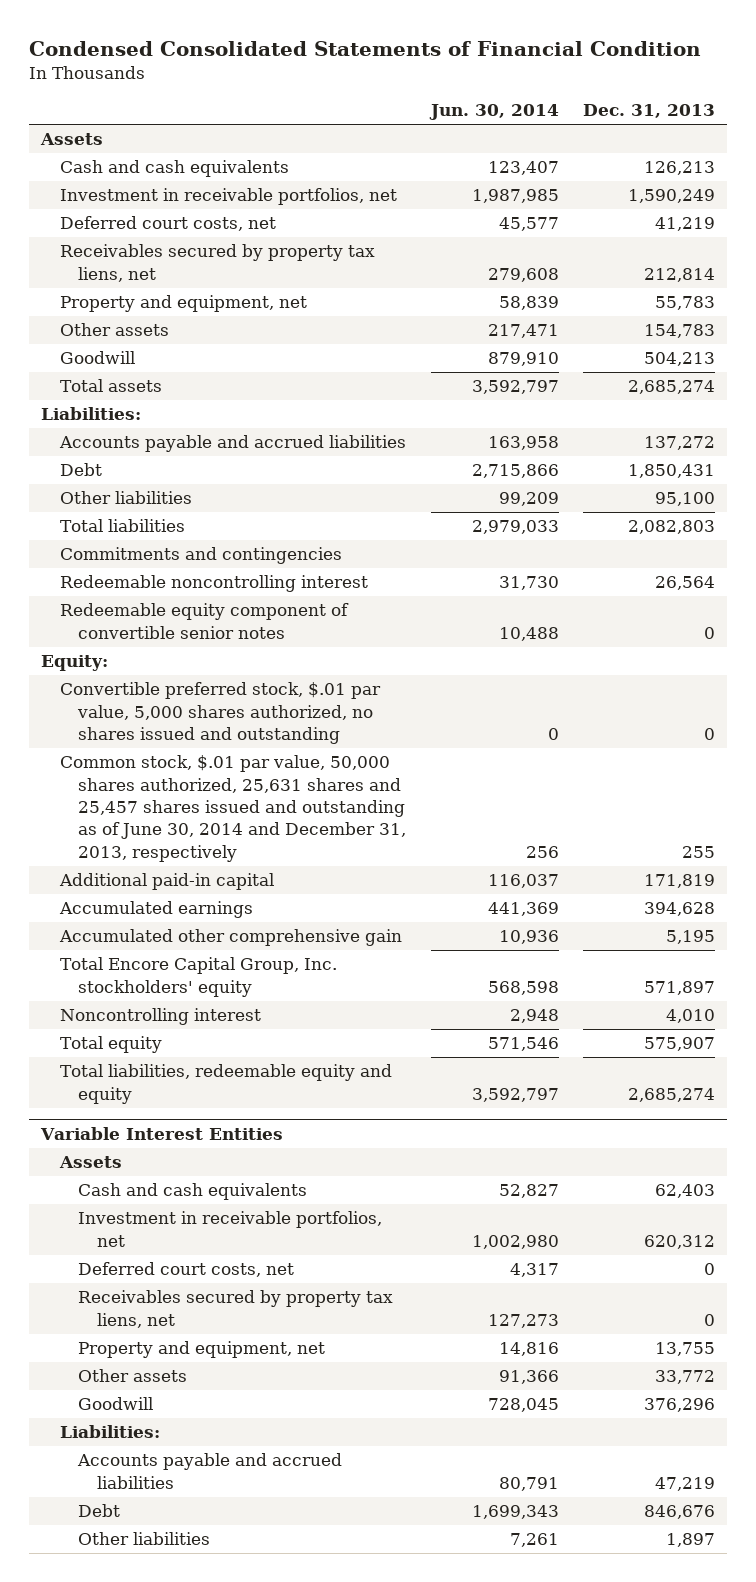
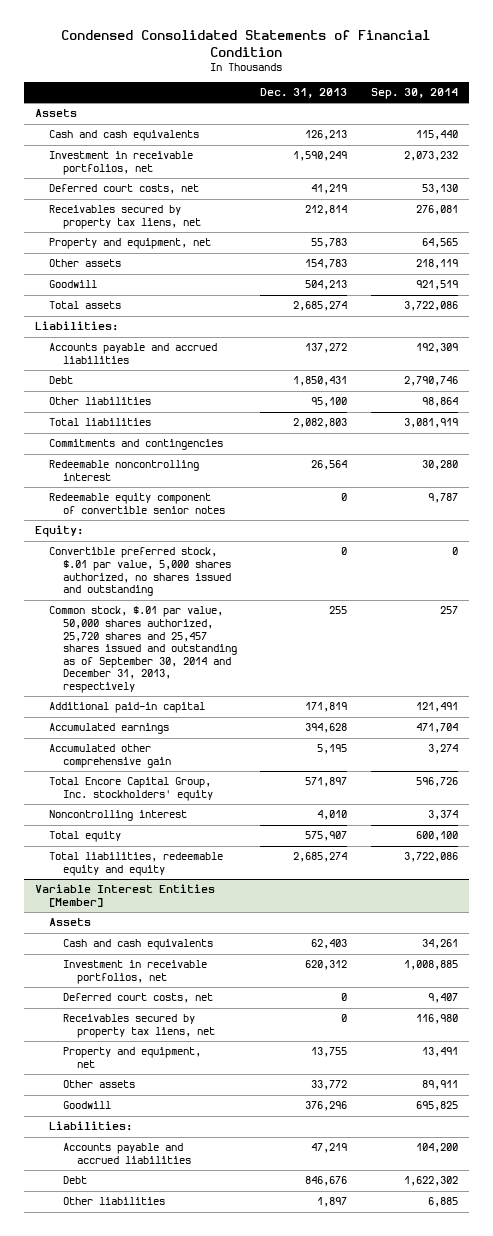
- | Jun. 30, 2014 | Dec. 31, 2013
+ | Dec. 31, 2013 | Sep. 30, 2014
- Common stock, $.01 par value, 50,000 shares authorized, 25,631 shares and 25,457 shares issued and outstanding as of June 30, 2014 and December 31, 2013, respectively | 256 | 255
+ Common stock, $.01 par value, 50,000 shares authorized, 25,720 shares and 25,457 shares issued and outstanding as of September 30, 2014 and December 31, 2013, respectively | 255 | 257
- Variable Interest Entities
+ Variable Interest Entities [Member]

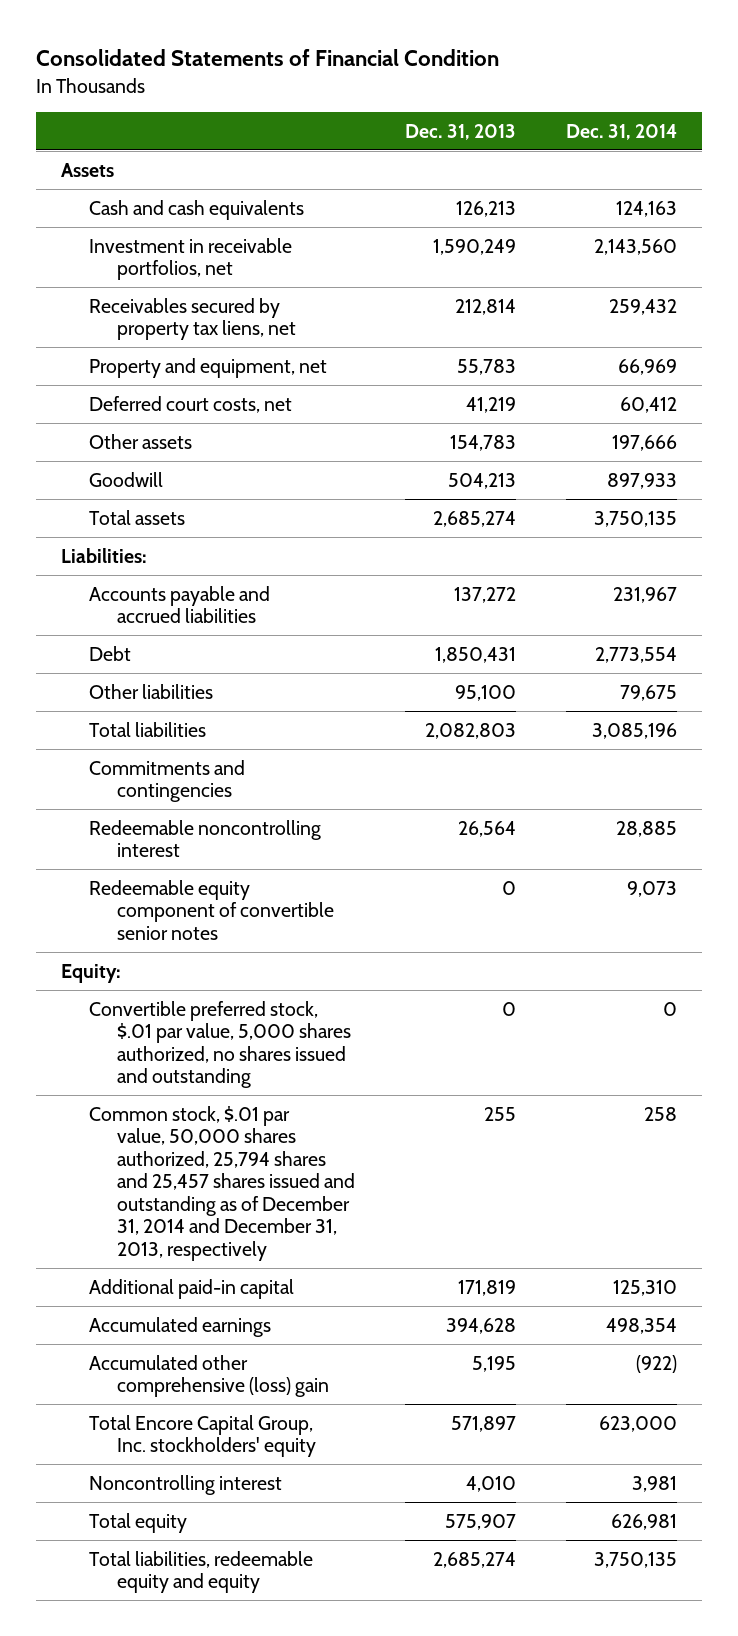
- Condensed Consolidated Statements of Financial Condition
+ Consolidated Statements of Financial Condition
- | Dec. 31, 2013 | Sep. 30, 2014
+ | Dec. 31, 2013 | Dec. 31, 2014
moved down: Deferred court costs, net | 41,219 | 60,412
- Common stock, $.01 par value, 50,000 shares authorized, 25,720 shares and 25,457 shares issued and outstanding as of September 30, 2014 and December 31, 2013, respectively | 255 | 257
+ Common stock, $.01 par value, 50,000 shares authorized, 25,794 shares and 25,457 shares issued and outstanding as of December 31, 2014 and December 31, 2013, respectively | 255 | 258
- Accumulated other comprehensive gain | 5,195 | 3,274
+ Accumulated other comprehensive (loss) gain | 5,195 | (922)
- Variable Interest Entities [Member]
- Assets
- Cash and cash equivalents | 62,403 | 34,261
- Investment in receivable portfolios, net | 620,312 | 1,008,885
- Deferred court costs, net | 0 | 9,407
- Receivables secured by property tax liens, net | 0 | 116,980
- Property and equipment, net | 13,755 | 13,491
- Other assets | 33,772 | 89,911
- Goodwill | 376,296 | 695,825
- Liabilities:
- Accounts payable and accrued liabilities | 47,219 | 104,200
- Debt | 846,676 | 1,622,302
- Other liabilities | 1,897 | 6,885

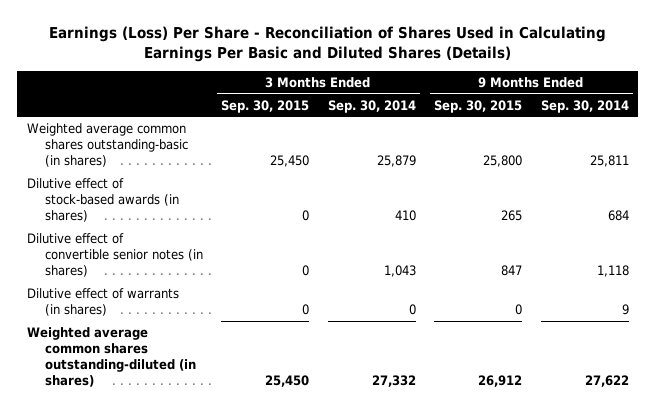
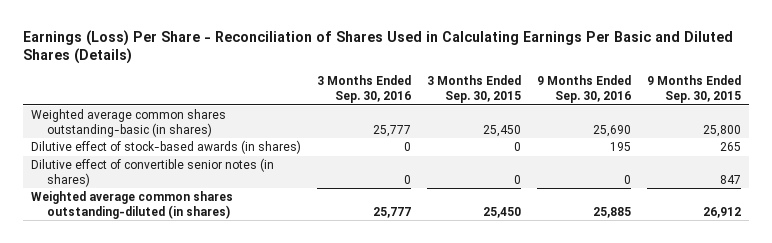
- | 3 Months Ended Sep. 30, 2015 | 3 Months Ended Sep. 30, 2014 | 9 Months Ended Sep. 30, 2015 | 9 Months Ended Sep. 30, 2014
+ | 3 Months Ended Sep. 30, 2016 | 3 Months Ended Sep. 30, 2015 | 9 Months Ended Sep. 30, 2016 | 9 Months Ended Sep. 30, 2015
- Dilutive effect of warrants (in shares) | 0 | 0 | 0 | 9

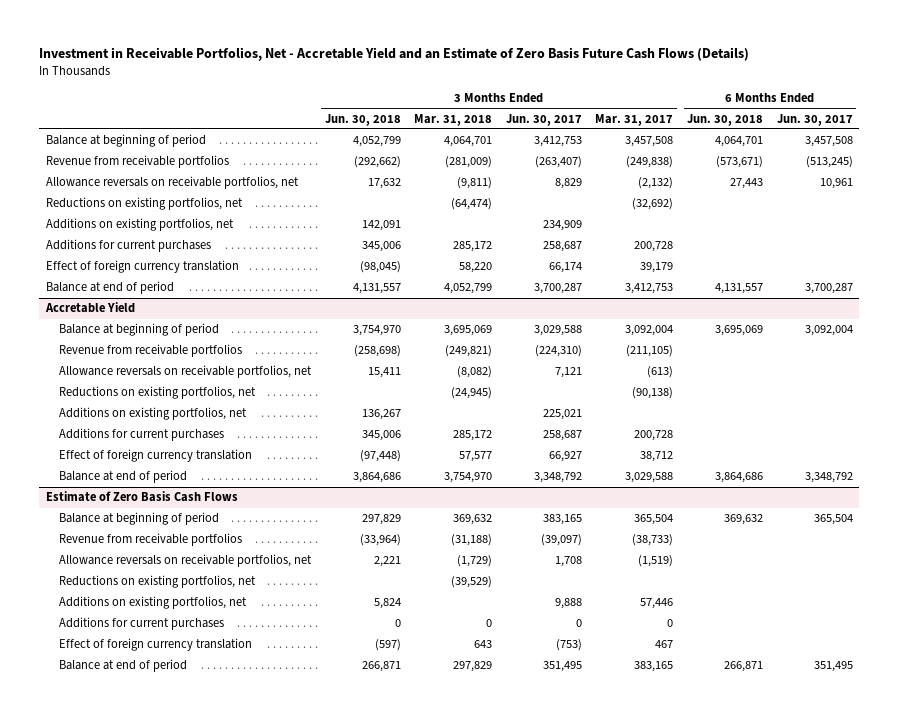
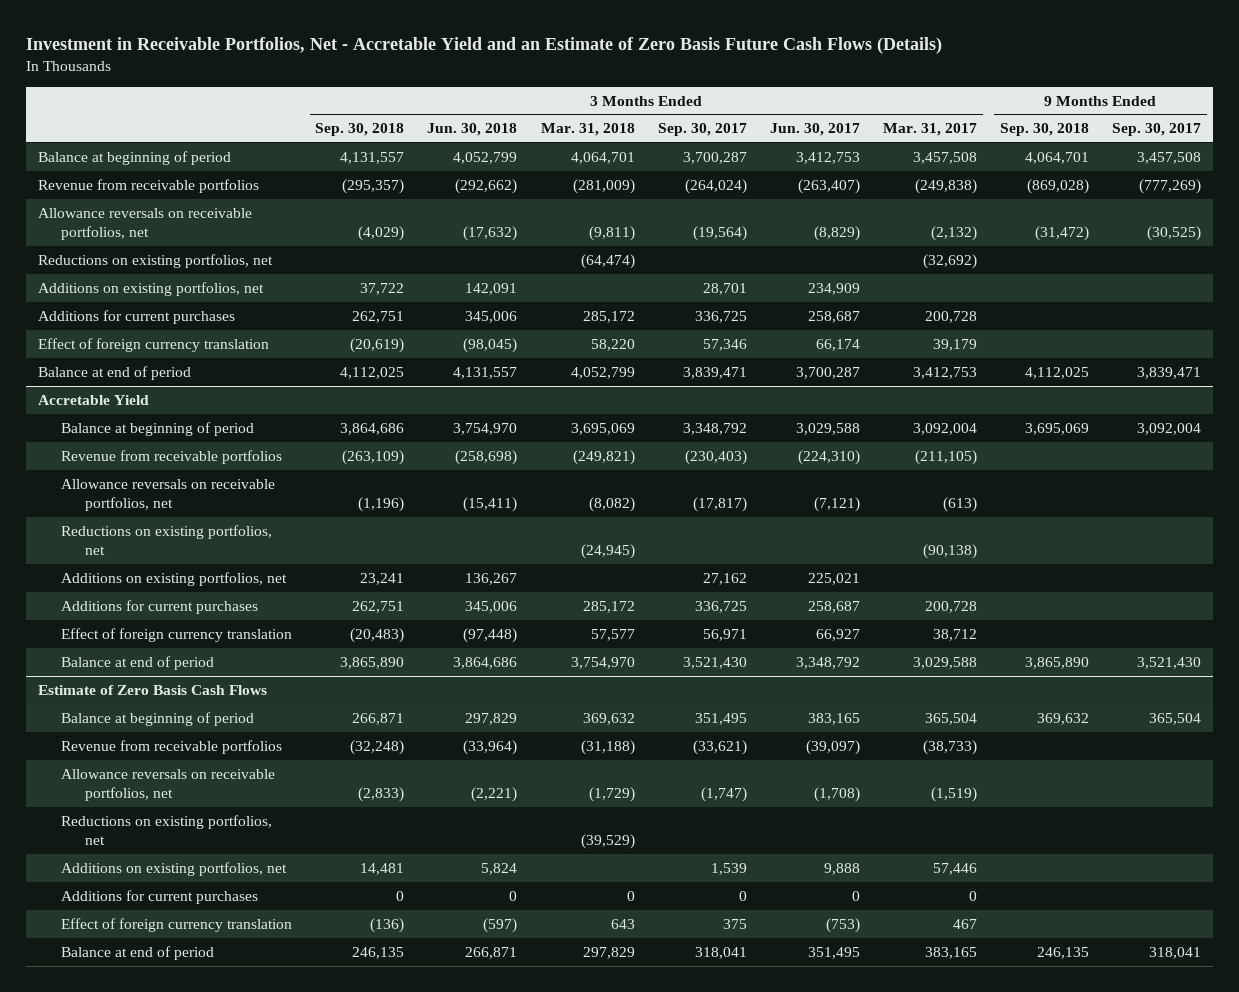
- | 3 Months Ended Jun. 30, 2018 | 3 Months Ended Mar. 31, 2018 | 3 Months Ended Jun. 30, 2017 | 3 Months Ended Mar. 31, 2017 | 6 Months Ended Jun. 30, 2018 | 6 Months Ended Jun. 30, 2017
+ | 3 Months Ended Sep. 30, 2018 | 3 Months Ended Jun. 30, 2018 | 3 Months Ended Mar. 31, 2018 | 3 Months Ended Sep. 30, 2017 | 3 Months Ended Jun. 30, 2017 | 3 Months Ended Mar. 31, 2017 | 9 Months Ended Sep. 30, 2018 | 9 Months Ended Sep. 30, 2017
- Allowance reversals on receivable portfolios, net | 17,632 | (9,811) | 8,829 | (2,132) | 27,443 | 10,961
+ Allowance reversals on receivable portfolios, net | (4,029) | (17,632) | (9,811) | (19,564) | (8,829) | (2,132) | (31,472) | (30,525)
@ Accretable Yield
- Allowance reversals on receivable portfolios, net | 15,411 | (8,082) | 7,121 | (613) | |
+ Allowance reversals on receivable portfolios, net | (1,196) | (15,411) | (8,082) | (17,817) | (7,121) | (613) | |
@ Estimate of Zero Basis Cash Flows
- Allowance reversals on receivable portfolios, net | 2,221 | (1,729) | 1,708 | (1,519) | |
+ Allowance reversals on receivable portfolios, net | (2,833) | (2,221) | (1,729) | (1,747) | (1,708) | (1,519) | |

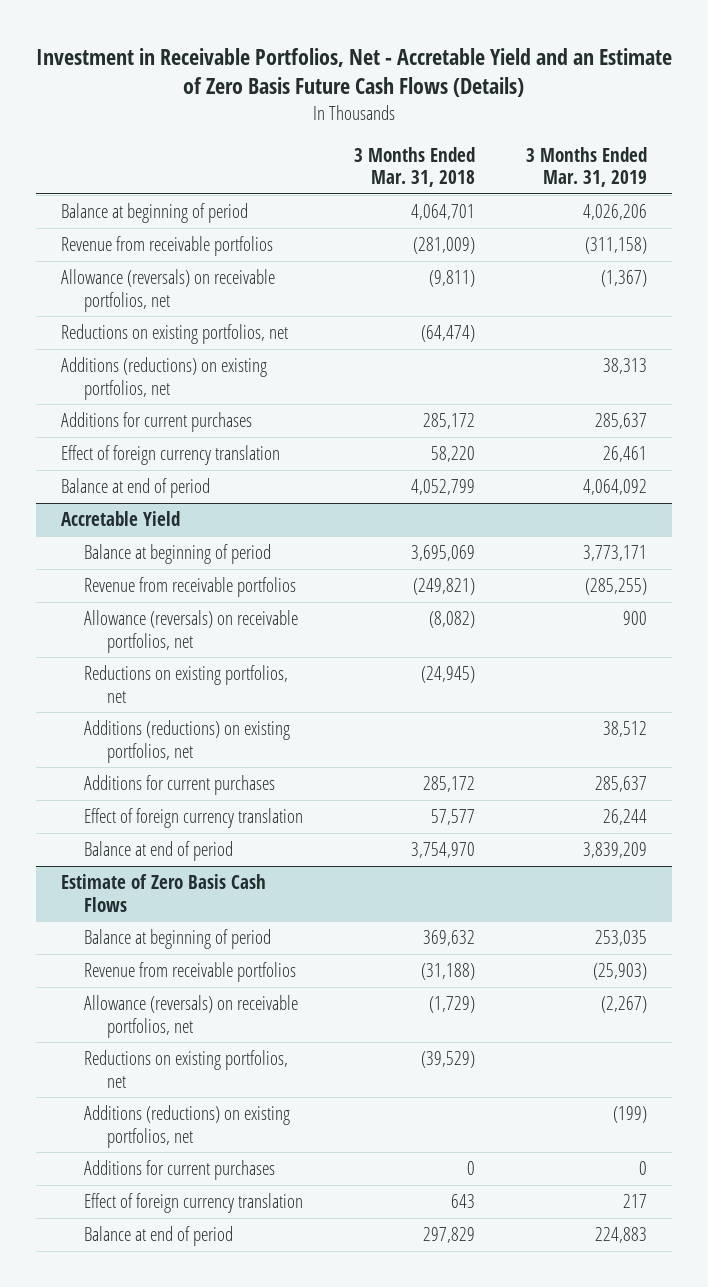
- | 3 Months Ended Sep. 30, 2018 | 3 Months Ended Jun. 30, 2018 | 3 Months Ended Mar. 31, 2018 | 3 Months Ended Sep. 30, 2017 | 3 Months Ended Jun. 30, 2017 | 3 Months Ended Mar. 31, 2017 | 9 Months Ended Sep. 30, 2018 | 9 Months Ended Sep. 30, 2017
+ | 3 Months Ended Mar. 31, 2018 | 3 Months Ended Mar. 31, 2019
- Allowance reversals on receivable portfolios, net | (4,029) | (17,632) | (9,811) | (19,564) | (8,829) | (2,132) | (31,472) | (30,525)
+ Allowance (reversals) on receivable portfolios, net | (9,811) | (1,367)
- Additions on existing portfolios, net | 37,722 | 142,091 | | 28,701 | 234,909 | | |
+ Additions (reductions) on existing portfolios, net | | 38,313
@ Accretable Yield
- Allowance reversals on receivable portfolios, net | (1,196) | (15,411) | (8,082) | (17,817) | (7,121) | (613) | |
+ Allowance (reversals) on receivable portfolios, net | (8,082) | 900
- Additions on existing portfolios, net | 23,241 | 136,267 | | 27,162 | 225,021 | | |
+ Additions (reductions) on existing portfolios, net | | 38,512
@ Estimate of Zero Basis Cash Flows
- Allowance reversals on receivable portfolios, net | (2,833) | (2,221) | (1,729) | (1,747) | (1,708) | (1,519) | |
+ Allowance (reversals) on receivable portfolios, net | (1,729) | (2,267)
- Additions on existing portfolios, net | 14,481 | 5,824 | | 1,539 | 9,888 | 57,446 | |
+ Additions (reductions) on existing portfolios, net | | (199)

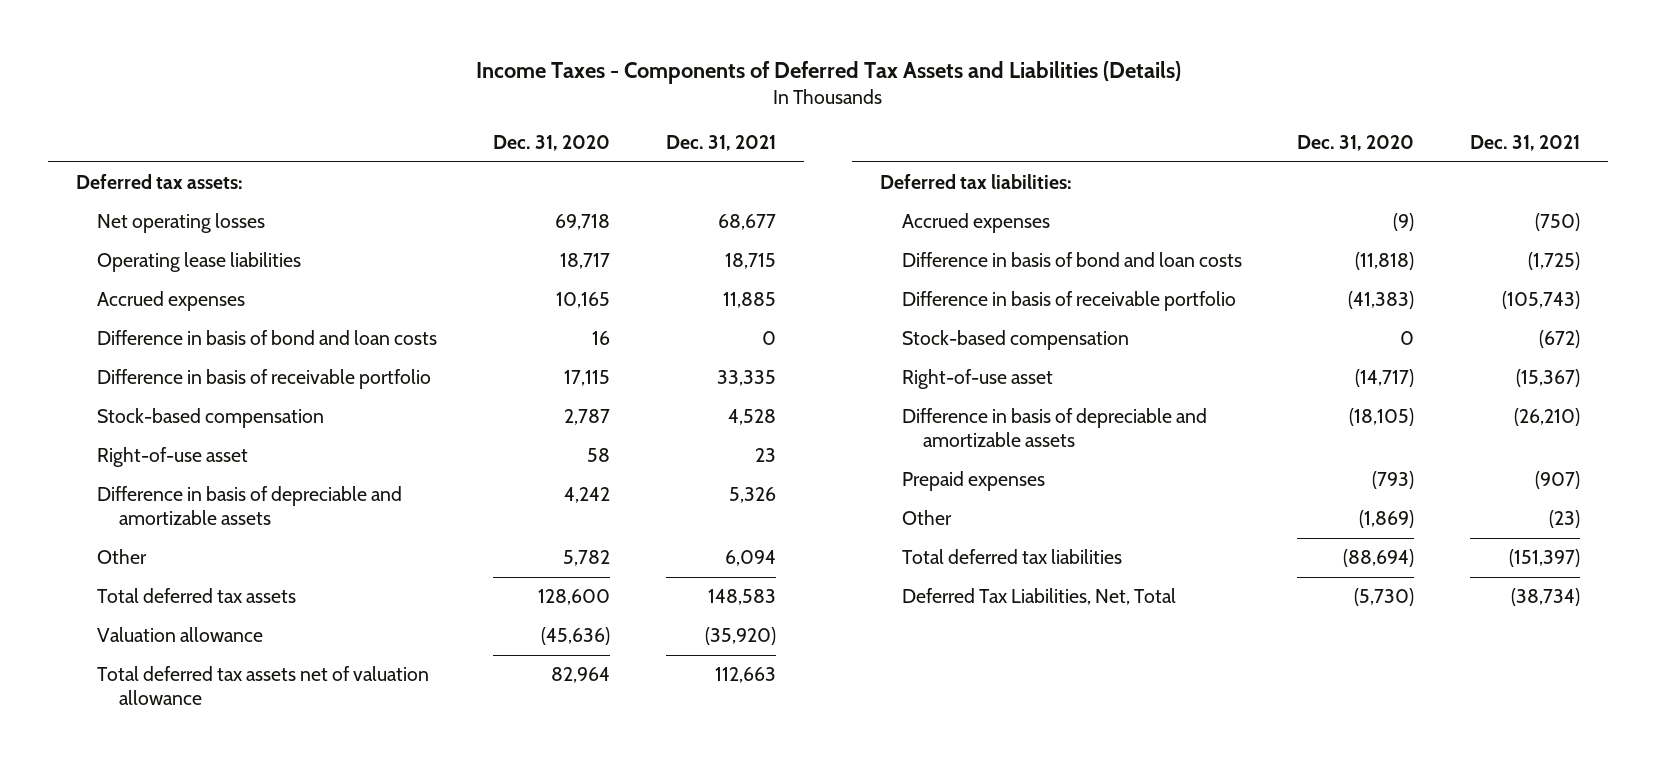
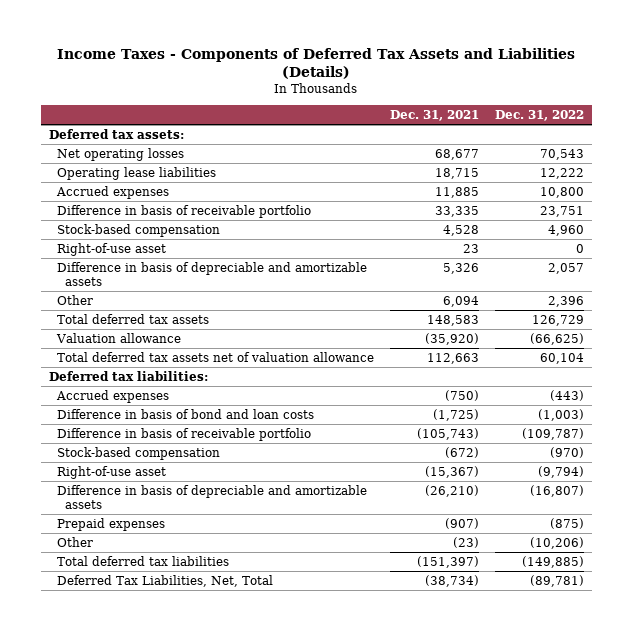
- | Dec. 31, 2020 | Dec. 31, 2021
+ | Dec. 31, 2021 | Dec. 31, 2022
- Difference in basis of bond and loan costs | 16 | 0

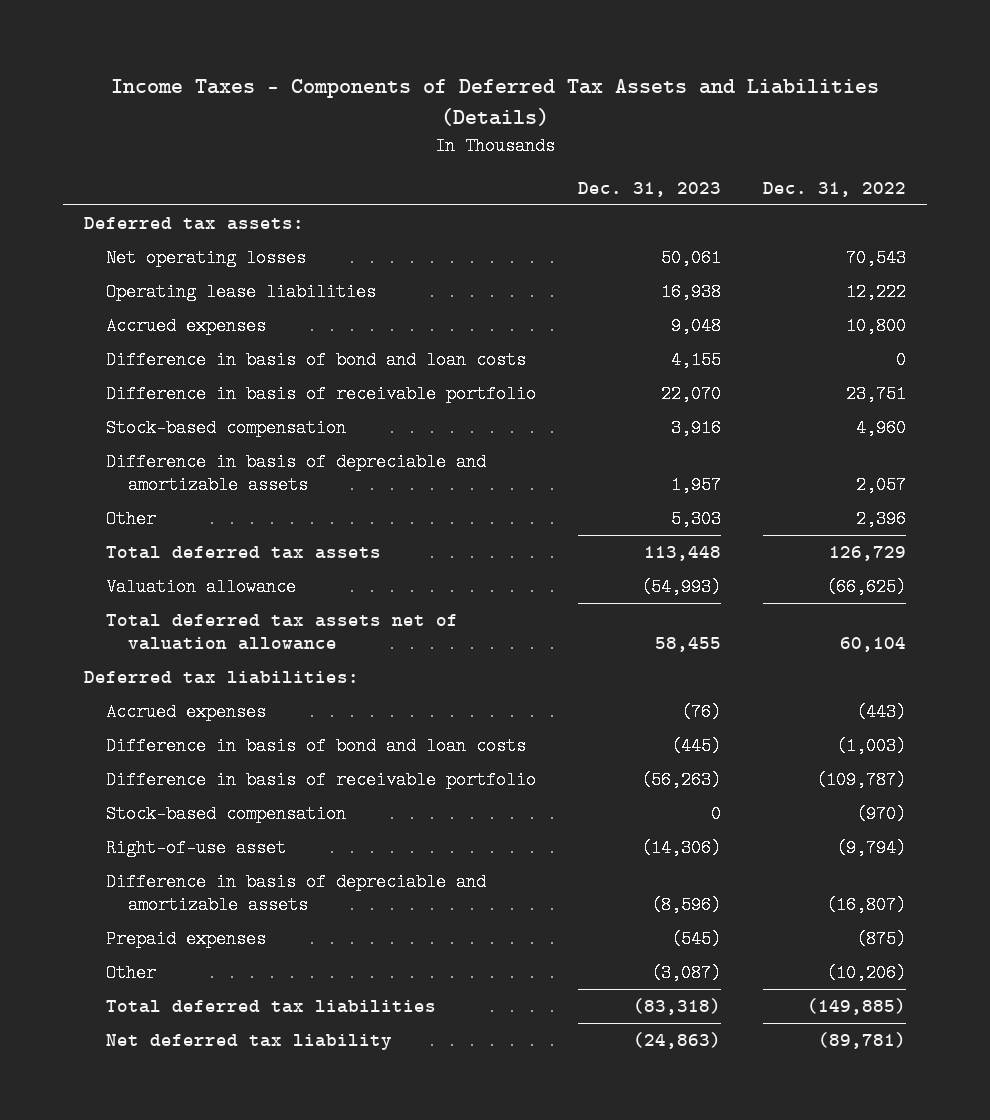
- | Dec. 31, 2021 | Dec. 31, 2022
+ | Dec. 31, 2023 | Dec. 31, 2022
+ Difference in basis of bond and loan costs | 4,155 | 0
- Right-of-use asset | 23 | 0
- Deferred Tax Liabilities, Net, Total | (38,734) | (89,781)
+ Net deferred tax liability | (24,863) | (89,781)

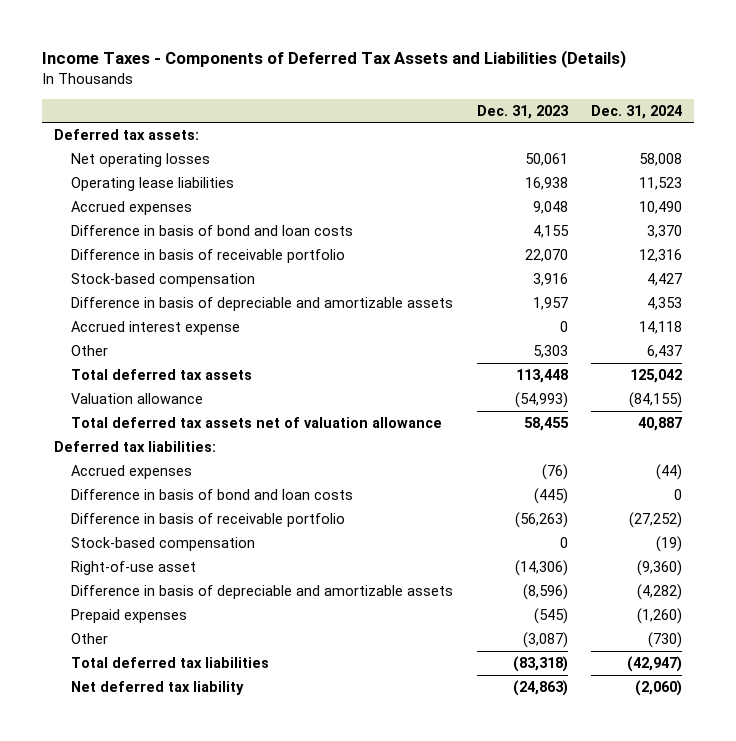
- | Dec. 31, 2023 | Dec. 31, 2022
+ | Dec. 31, 2023 | Dec. 31, 2024
+ Accrued interest expense | 0 | 14,118

